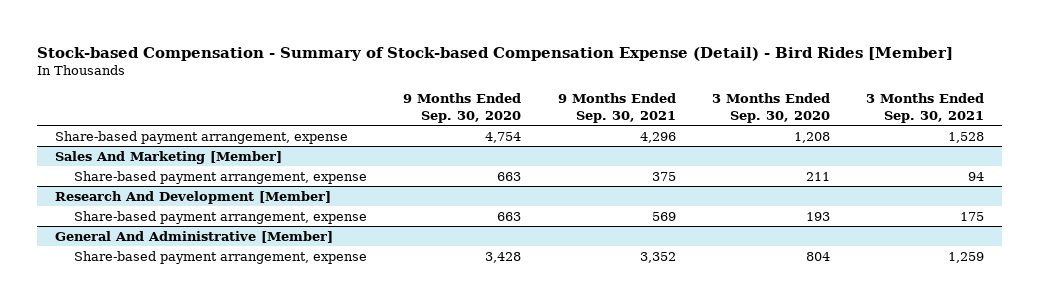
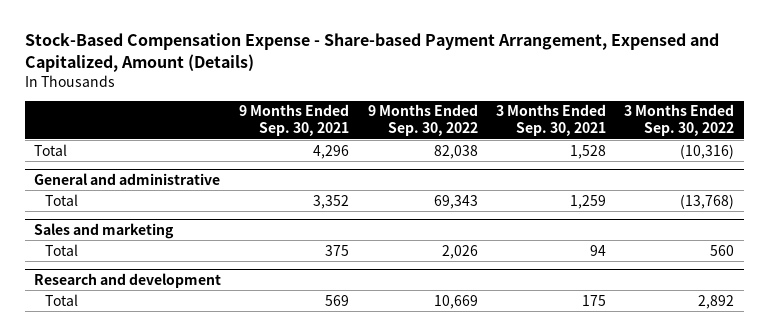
- Stock-based Compensation - Summary of Stock-based Compensation Expense (Detail) - Bird Rides [Member]
+ Stock-Based Compensation Expense - Share-based Payment Arrangement, Expensed and Capitalized, Amount (Details)
- | 9 Months Ended Sep. 30, 2020 | 9 Months Ended Sep. 30, 2021 | 3 Months Ended Sep. 30, 2020 | 3 Months Ended Sep. 30, 2021
+ | 9 Months Ended Sep. 30, 2021 | 9 Months Ended Sep. 30, 2022 | 3 Months Ended Sep. 30, 2021 | 3 Months Ended Sep. 30, 2022
- Share-based payment arrangement, expense | 4,754 | 4,296 | 1,208 | 1,528
- Sales And Marketing [Member]
- Share-based payment arrangement, expense | 663 | 375 | 211 | 94
- Research And Development [Member]
- Share-based payment arrangement, expense | 663 | 569 | 193 | 175
- General And Administrative [Member]
- Share-based payment arrangement, expense | 3,428 | 3,352 | 804 | 1,259
+ Total | 4,296 | 82,038 | 1,528 | (10,316)
+ General and administrative
+ Total | 3,352 | 69,343 | 1,259 | (13,768)
+ Sales and marketing
+ Total | 375 | 2,026 | 94 | 560
+ Research and development
+ Total | 569 | 10,669 | 175 | 2,892

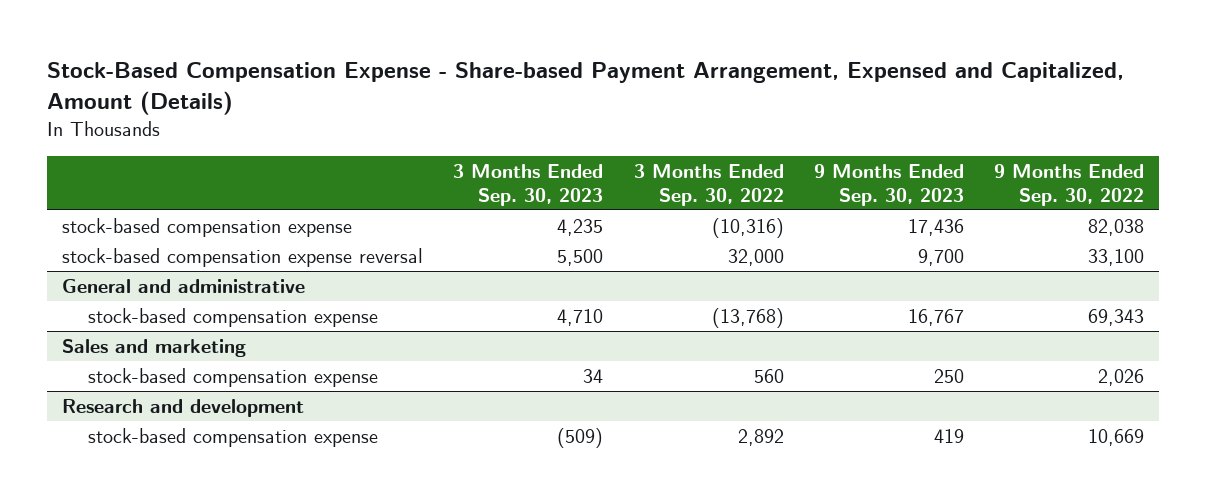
- | 9 Months Ended Sep. 30, 2021 | 9 Months Ended Sep. 30, 2022 | 3 Months Ended Sep. 30, 2021 | 3 Months Ended Sep. 30, 2022
+ | 3 Months Ended Sep. 30, 2023 | 3 Months Ended Sep. 30, 2022 | 9 Months Ended Sep. 30, 2023 | 9 Months Ended Sep. 30, 2022
- Total | 4,296 | 82,038 | 1,528 | (10,316)
+ stock-based compensation expense | 4,235 | (10,316) | 17,436 | 82,038
+ stock-based compensation expense reversal | 5,500 | 32,000 | 9,700 | 33,100
@ General and administrative
- Total | 3,352 | 69,343 | 1,259 | (13,768)
+ stock-based compensation expense | 4,710 | (13,768) | 16,767 | 69,343
@ Sales and marketing
- Total | 375 | 2,026 | 94 | 560
+ stock-based compensation expense | 34 | 560 | 250 | 2,026
@ Research and development
- Total | 569 | 10,669 | 175 | 2,892
+ stock-based compensation expense | (509) | 2,892 | 419 | 10,669

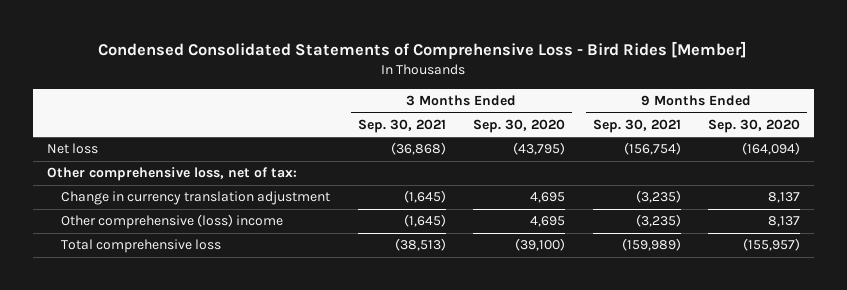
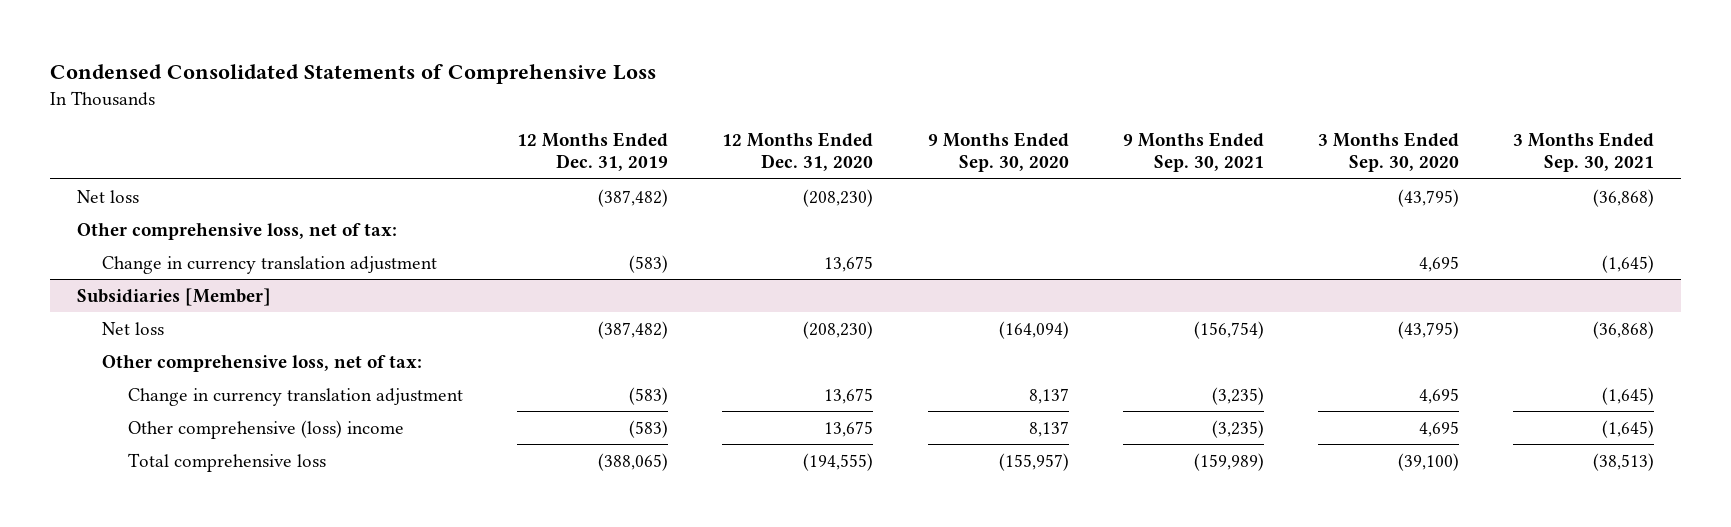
- Condensed Consolidated Statements of Comprehensive Loss - Bird Rides [Member]
+ Condensed Consolidated Statements of Comprehensive Loss
- | 3 Months Ended Sep. 30, 2021 | 3 Months Ended Sep. 30, 2020 | 9 Months Ended Sep. 30, 2021 | 9 Months Ended Sep. 30, 2020
+ | 12 Months Ended Dec. 31, 2019 | 12 Months Ended Dec. 31, 2020 | 9 Months Ended Sep. 30, 2020 | 9 Months Ended Sep. 30, 2021 | 3 Months Ended Sep. 30, 2020 | 3 Months Ended Sep. 30, 2021
+ Net loss | (387,482) | (208,230) | | | (43,795) | (36,868)
+ Other comprehensive loss, net of tax:
+ Change in currency translation adjustment | (583) | 13,675 | | | 4,695 | (1,645)
+ Subsidiaries [Member]

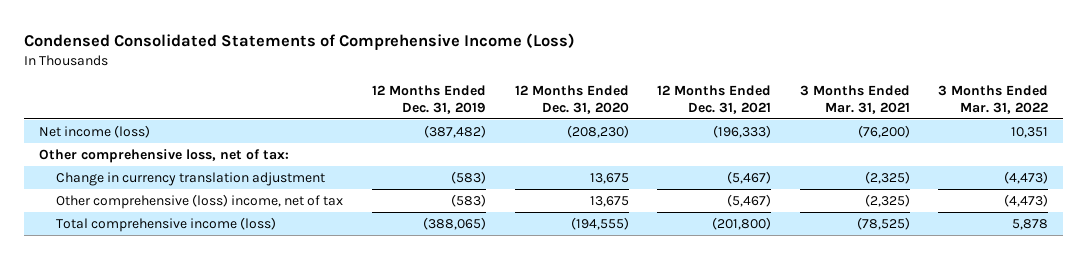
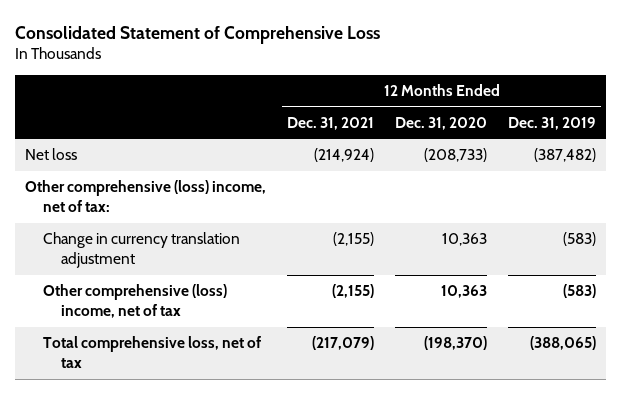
- Condensed Consolidated Statements of Comprehensive Income (Loss)
+ Consolidated Statement of Comprehensive Loss
- | 12 Months Ended Dec. 31, 2019 | 12 Months Ended Dec. 31, 2020 | 12 Months Ended Dec. 31, 2021 | 3 Months Ended Mar. 31, 2021 | 3 Months Ended Mar. 31, 2022
+ | 12 Months Ended Dec. 31, 2021 | 12 Months Ended Dec. 31, 2020 | 12 Months Ended Dec. 31, 2019
- Net income (loss) | (387,482) | (208,230) | (196,333) | (76,200) | 10,351
- Other comprehensive loss, net of tax:
- Change in currency translation adjustment | (583) | 13,675 | (5,467) | (2,325) | (4,473)
- Other comprehensive (loss) income, net of tax | (583) | 13,675 | (5,467) | (2,325) | (4,473)
- Total comprehensive income (loss) | (388,065) | (194,555) | (201,800) | (78,525) | 5,878
+ Net loss | (214,924) | (208,733) | (387,482)
+ Other comprehensive (loss) income, net of tax:
+ Change in currency translation adjustment | (2,155) | 10,363 | (583)
+ Other comprehensive (loss) income, net of tax | (2,155) | 10,363 | (583)
+ Total comprehensive loss, net of tax | (217,079) | (198,370) | (388,065)

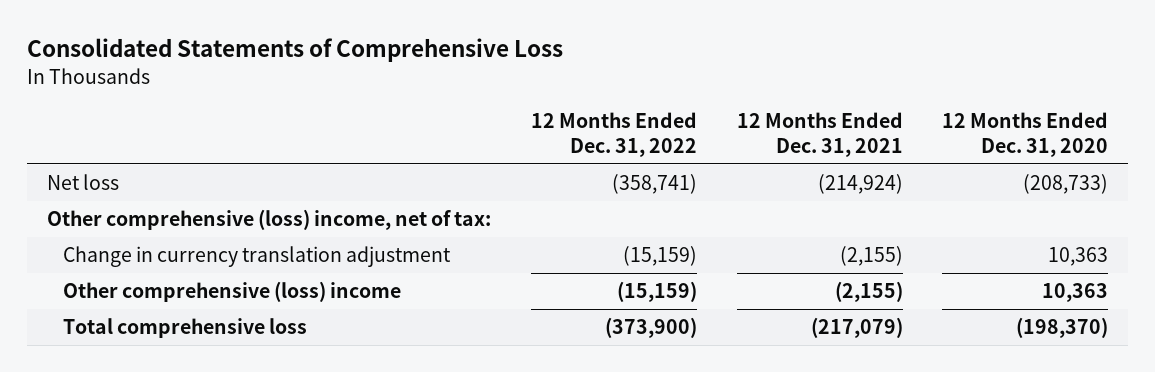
- Consolidated Statement of Comprehensive Loss
+ Consolidated Statements of Comprehensive Loss
- | 12 Months Ended Dec. 31, 2021 | 12 Months Ended Dec. 31, 2020 | 12 Months Ended Dec. 31, 2019
+ | 12 Months Ended Dec. 31, 2022 | 12 Months Ended Dec. 31, 2021 | 12 Months Ended Dec. 31, 2020
- Other comprehensive (loss) income, net of tax | (2,155) | 10,363 | (583)
- Total comprehensive loss, net of tax | (217,079) | (198,370) | (388,065)
+ Other comprehensive (loss) income | (15,159) | (2,155) | 10,363
+ Total comprehensive loss | (373,900) | (217,079) | (198,370)

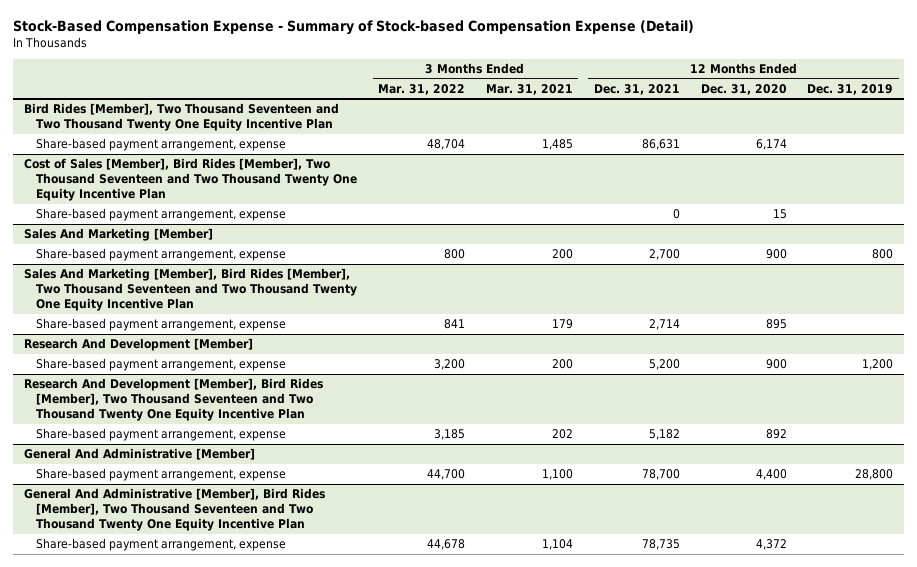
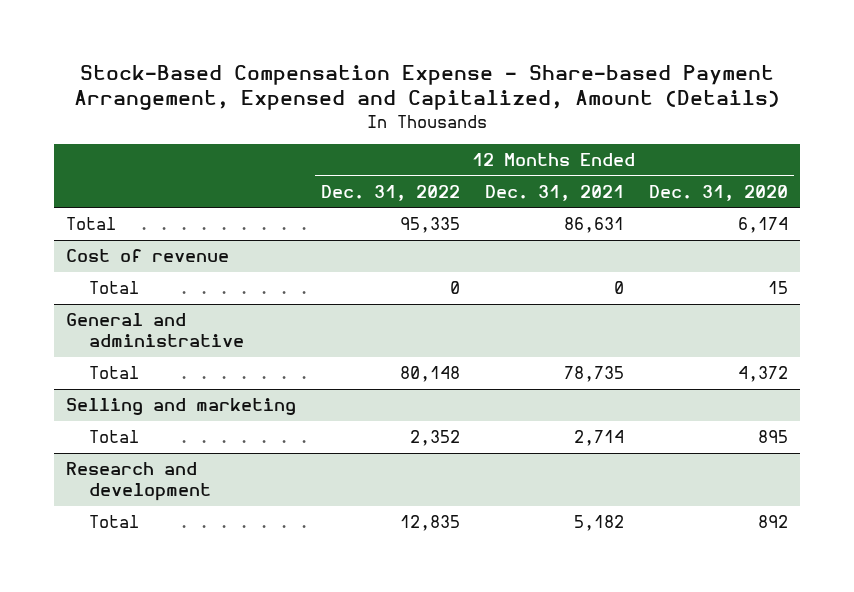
- Stock-Based Compensation Expense - Summary of Stock-based Compensation Expense (Detail)
+ Stock-Based Compensation Expense - Share-based Payment Arrangement, Expensed and Capitalized, Amount (Details)
- | 3 Months Ended Mar. 31, 2022 | 3 Months Ended Mar. 31, 2021 | 12 Months Ended Dec. 31, 2021 | 12 Months Ended Dec. 31, 2020 | 12 Months Ended Dec. 31, 2019
+ | 12 Months Ended Dec. 31, 2022 | 12 Months Ended Dec. 31, 2021 | 12 Months Ended Dec. 31, 2020
- Bird Rides [Member], Two Thousand Seventeen and Two Thousand Twenty One Equity Incentive Plan
- Share-based payment arrangement, expense | 48,704 | 1,485 | 86,631 | 6,174 |
- Cost of Sales [Member], Bird Rides [Member], Two Thousand Seventeen and Two Thousand Twenty One Equity Incentive Plan
- Share-based payment arrangement, expense | | | 0 | 15 |
- Sales And Marketing [Member]
- Share-based payment arrangement, expense | 800 | 200 | 2,700 | 900 | 800
- Sales And Marketing [Member], Bird Rides [Member], Two Thousand Seventeen and Two Thousand Twenty One Equity Incentive Plan
- Share-based payment arrangement, expense | 841 | 179 | 2,714 | 895 |
- Research And Development [Member]
- Share-based payment arrangement, expense | 3,200 | 200 | 5,200 | 900 | 1,200
- Research And Development [Member], Bird Rides [Member], Two Thousand Seventeen and Two Thousand Twenty One Equity Incentive Plan
- Share-based payment arrangement, expense | 3,185 | 202 | 5,182 | 892 |
- General And Administrative [Member]
- Share-based payment arrangement, expense | 44,700 | 1,100 | 78,700 | 4,400 | 28,800
- General And Administrative [Member], Bird Rides [Member], Two Thousand Seventeen and Two Thousand Twenty One Equity Incentive Plan
- Share-based payment arrangement, expense | 44,678 | 1,104 | 78,735 | 4,372 |
+ Total | 95,335 | 86,631 | 6,174
+ Cost of revenue
+ Total | 0 | 0 | 15
+ General and administrative
+ Total | 80,148 | 78,735 | 4,372
+ Selling and marketing
+ Total | 2,352 | 2,714 | 895
+ Research and development
+ Total | 12,835 | 5,182 | 892

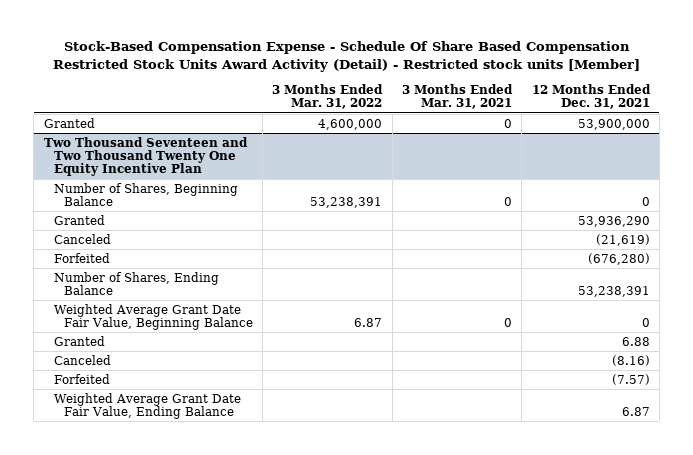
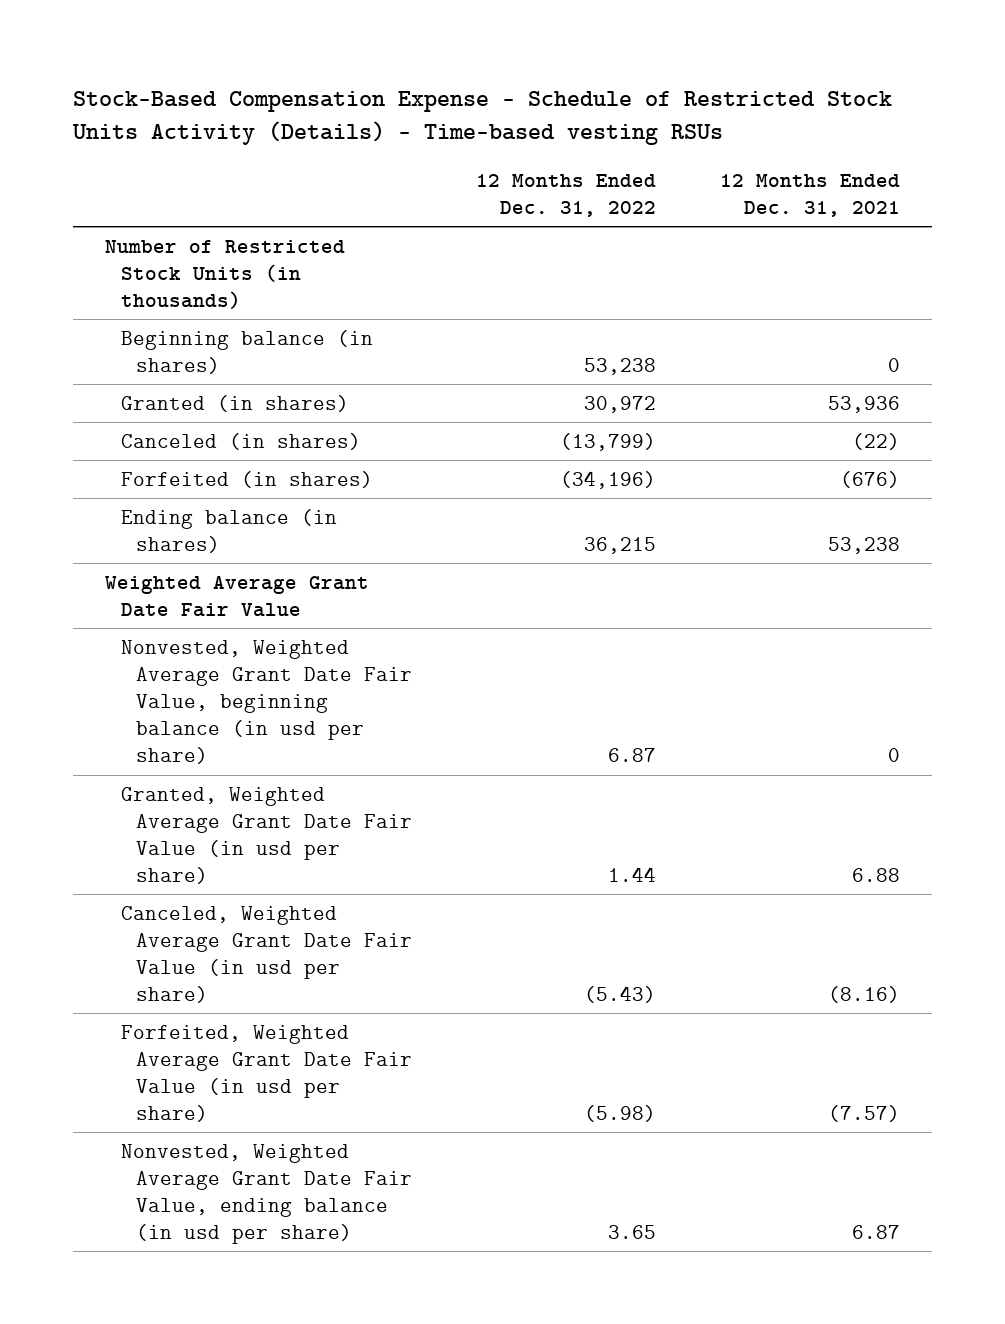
- Stock-Based Compensation Expense - Schedule Of Share Based Compensation Restricted Stock Units Award Activity (Detail) - Restricted stock units [Member]
+ Stock-Based Compensation Expense - Schedule of Restricted Stock Units Activity (Details) - Time-based vesting RSUs
- | 3 Months Ended Mar. 31, 2022 | 3 Months Ended Mar. 31, 2021 | 12 Months Ended Dec. 31, 2021
+ | 12 Months Ended Dec. 31, 2022 | 12 Months Ended Dec. 31, 2021
- Granted | 4,600,000 | 0 | 53,900,000
- Two Thousand Seventeen and Two Thousand Twenty One Equity Incentive Plan
- Number of Shares, Beginning Balance | 53,238,391 | 0 | 0
- Granted | | | 53,936,290
- Canceled | | | (21,619)
- Forfeited | | | (676,280)
- Number of Shares, Ending Balance | | | 53,238,391
- Weighted Average Grant Date Fair Value, Beginning Balance | 6.87 | 0 | 0
- Granted | | | 6.88
- Canceled | | | (8.16)
- Forfeited | | | (7.57)
- Weighted Average Grant Date Fair Value, Ending Balance | | | 6.87
+ Number of Restricted Stock Units (in thousands)
+ Beginning balance (in shares) | 53,238 | 0
+ Granted (in shares) | 30,972 | 53,936
+ Canceled (in shares) | (13,799) | (22)
+ Forfeited (in shares) | (34,196) | (676)
+ Ending balance (in shares) | 36,215 | 53,238
+ Weighted Average Grant Date Fair Value
+ Nonvested, Weighted Average Grant Date Fair Value, beginning balance (in usd per share) | 6.87 | 0
+ Granted, Weighted Average Grant Date Fair Value (in usd per share) | 1.44 | 6.88
+ Canceled, Weighted Average Grant Date Fair Value (in usd per share) | (5.43) | (8.16)
+ Forfeited, Weighted Average Grant Date Fair Value (in usd per share) | (5.98) | (7.57)
+ Nonvested, Weighted Average Grant Date Fair Value, ending balance (in usd per share) | 3.65 | 6.87

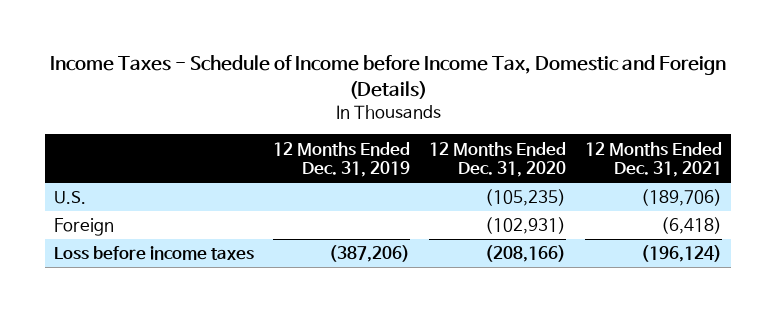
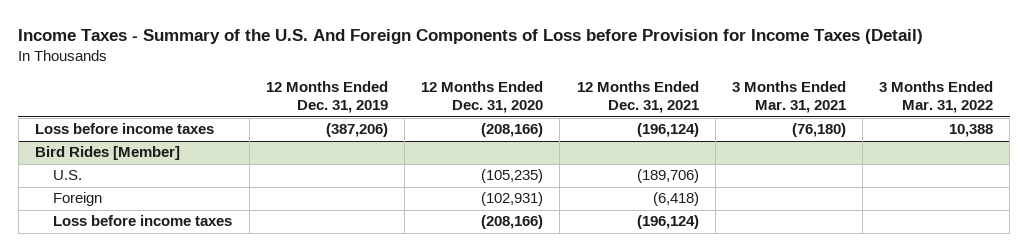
- Income Taxes - Schedule of Income before Income Tax, Domestic and Foreign (Details)
+ Income Taxes - Summary of the U.S. And Foreign Components of Loss before Provision for Income Taxes (Detail)
- | 12 Months Ended Dec. 31, 2019 | 12 Months Ended Dec. 31, 2020 | 12 Months Ended Dec. 31, 2021
+ | 12 Months Ended Dec. 31, 2019 | 12 Months Ended Dec. 31, 2020 | 12 Months Ended Dec. 31, 2021 | 3 Months Ended Mar. 31, 2021 | 3 Months Ended Mar. 31, 2022
moved up: Loss before income taxes | (387,206) | (208,166) | (196,124) | (76,180) | 10,388
+ Bird Rides [Member]
+ Loss before income taxes | | (208,166) | (196,124) | |

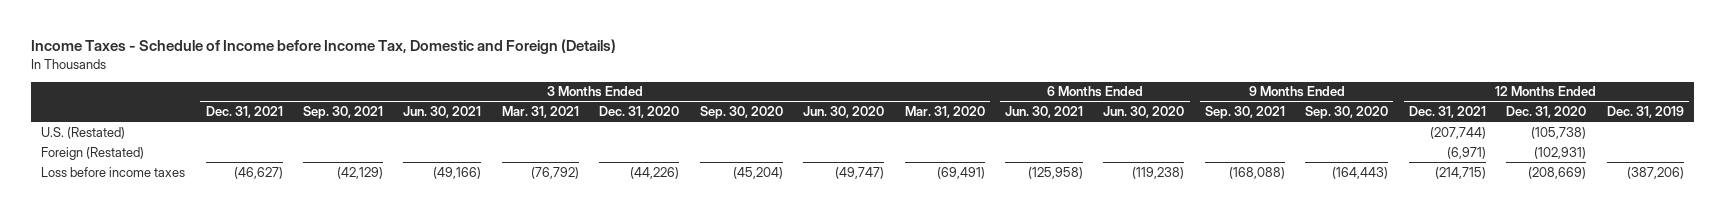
- Income Taxes - Summary of the U.S. And Foreign Components of Loss before Provision for Income Taxes (Detail)
+ Income Taxes - Schedule of Income before Income Tax, Domestic and Foreign (Details)
- | 12 Months Ended Dec. 31, 2019 | 12 Months Ended Dec. 31, 2020 | 12 Months Ended Dec. 31, 2021 | 3 Months Ended Mar. 31, 2021 | 3 Months Ended Mar. 31, 2022
+ | 3 Months Ended Dec. 31, 2021 | 3 Months Ended Sep. 30, 2021 | 3 Months Ended Jun. 30, 2021 | 3 Months Ended Mar. 31, 2021 | 3 Months Ended Dec. 31, 2020 | 3 Months Ended Sep. 30, 2020 | 3 Months Ended Jun. 30, 2020 | 3 Months Ended Mar. 31, 2020 | 6 Months Ended Jun. 30, 2021 | 6 Months Ended Jun. 30, 2020 | 9 Months Ended Sep. 30, 2021 | 9 Months Ended Sep. 30, 2020 | 12 Months Ended Dec. 31, 2021 | 12 Months Ended Dec. 31, 2020 | 12 Months Ended Dec. 31, 2019
- Loss before income taxes | (387,206) | (208,166) | (196,124) | (76,180) | 10,388
- Bird Rides [Member]
- U.S. | | (105,235) | (189,706) | |
- Foreign | | (102,931) | (6,418) | |
- Loss before income taxes | | (208,166) | (196,124) | |
+ U.S. (Restated) | | | | | | | | | | | | | (207,744) | (105,738) |
+ Foreign (Restated) | | | | | | | | | | | | | (6,971) | (102,931) |
+ Loss before income taxes | (46,627) | (42,129) | (49,166) | (76,792) | (44,226) | (45,204) | (49,747) | (69,491) | (125,958) | (119,238) | (168,088) | (164,443) | (214,715) | (208,669) | (387,206)

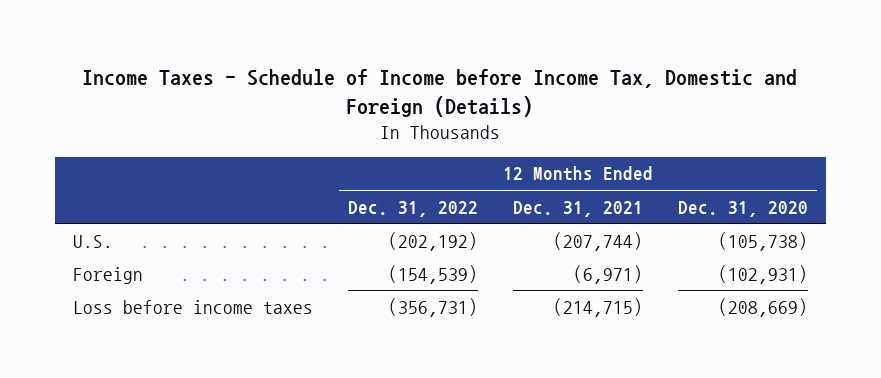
- | 3 Months Ended Dec. 31, 2021 | 3 Months Ended Sep. 30, 2021 | 3 Months Ended Jun. 30, 2021 | 3 Months Ended Mar. 31, 2021 | 3 Months Ended Dec. 31, 2020 | 3 Months Ended Sep. 30, 2020 | 3 Months Ended Jun. 30, 2020 | 3 Months Ended Mar. 31, 2020 | 6 Months Ended Jun. 30, 2021 | 6 Months Ended Jun. 30, 2020 | 9 Months Ended Sep. 30, 2021 | 9 Months Ended Sep. 30, 2020 | 12 Months Ended Dec. 31, 2021 | 12 Months Ended Dec. 31, 2020 | 12 Months Ended Dec. 31, 2019
+ | 12 Months Ended Dec. 31, 2022 | 12 Months Ended Dec. 31, 2021 | 12 Months Ended Dec. 31, 2020
- U.S. (Restated) | | | | | | | | | | | | | (207,744) | (105,738) |
- Foreign (Restated) | | | | | | | | | | | | | (6,971) | (102,931) |
+ U.S. | (202,192) | (207,744) | (105,738)
+ Foreign | (154,539) | (6,971) | (102,931)

